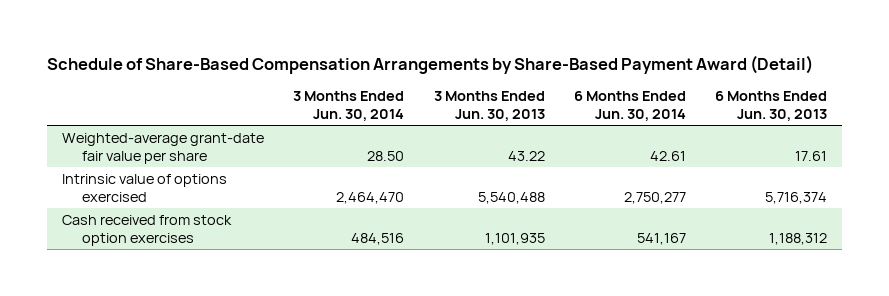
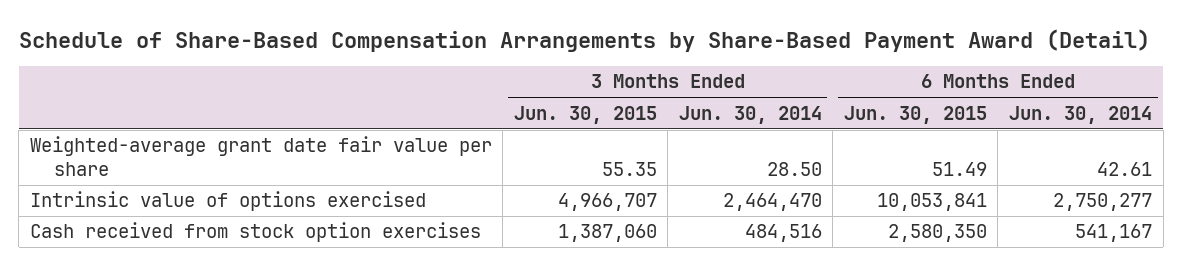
- | 3 Months Ended Jun. 30, 2014 | 3 Months Ended Jun. 30, 2013 | 6 Months Ended Jun. 30, 2014 | 6 Months Ended Jun. 30, 2013
+ | 3 Months Ended Jun. 30, 2015 | 3 Months Ended Jun. 30, 2014 | 6 Months Ended Jun. 30, 2015 | 6 Months Ended Jun. 30, 2014
- Weighted-average grant-date fair value per share | 28.50 | 43.22 | 42.61 | 17.61
+ Weighted-average grant date fair value per share | 55.35 | 28.50 | 51.49 | 42.61

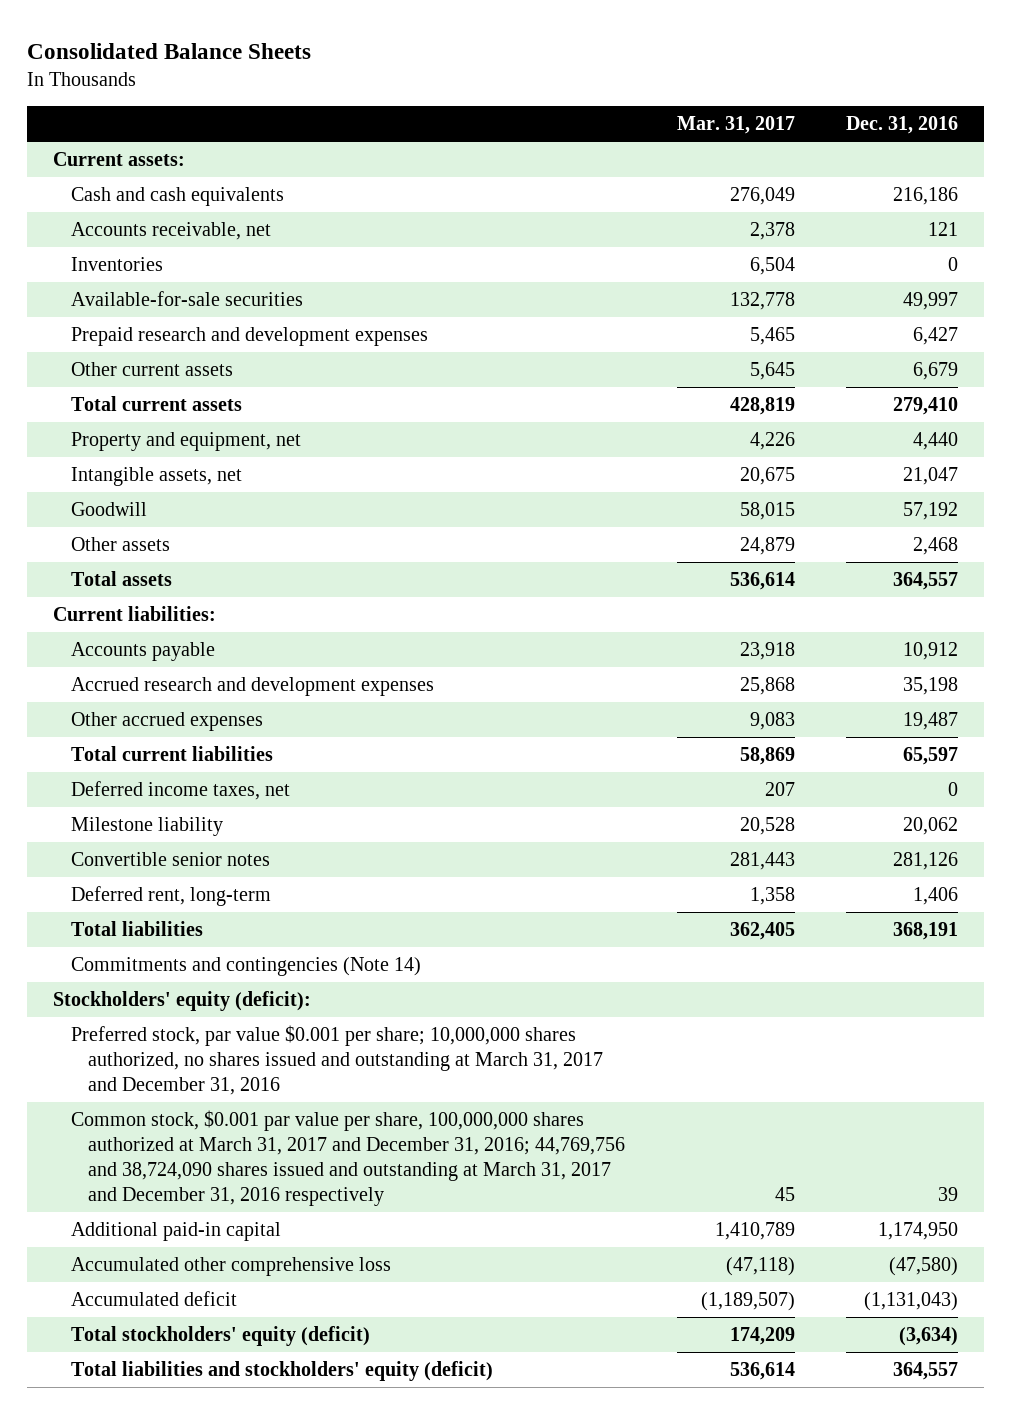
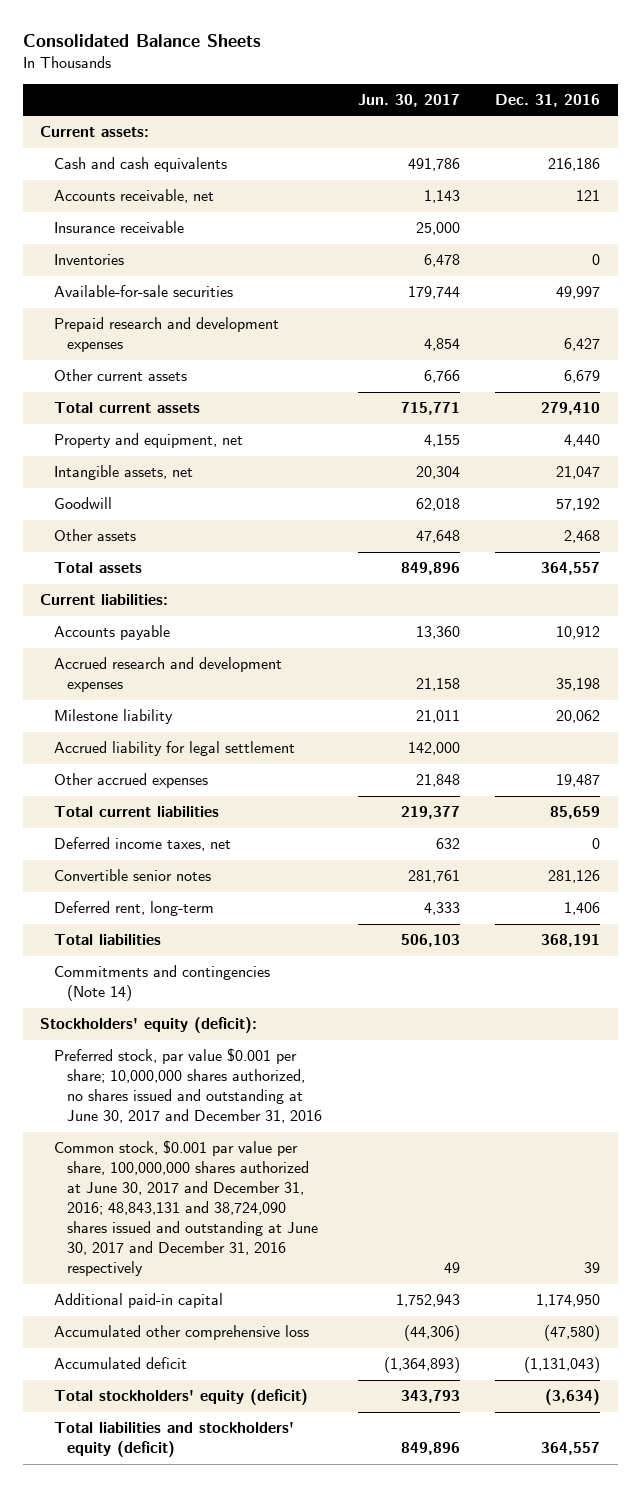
- | Mar. 31, 2017 | Dec. 31, 2016
+ | Jun. 30, 2017 | Dec. 31, 2016
+ Insurance receivable | 25,000 |
moved up: Milestone liability | 21,011 | 20,062
+ Accrued liability for legal settlement | 142,000 |
- Total current liabilities | 58,869 | 65,597
+ Total current liabilities | 219,377 | 85,659
- Preferred stock, par value $0.001 per share; 10,000,000 shares authorized, no shares issued and outstanding at March 31, 2017 and December 31, 2016
- Common stock, $0.001 par value per share, 100,000,000 shares authorized at March 31, 2017 and December 31, 2016; 44,769,756 and 38,724,090 shares issued and outstanding at March 31, 2017 and December 31, 2016 respectively | 45 | 39
+ Preferred stock, par value $0.001 per share; 10,000,000 shares authorized, no shares issued and outstanding at June 30, 2017 and December 31, 2016
+ Common stock, $0.001 par value per share, 100,000,000 shares authorized at June 30, 2017 and December 31, 2016; 48,843,131 and 38,724,090 shares issued and outstanding at June 30, 2017 and December 31, 2016 respectively | 49 | 39

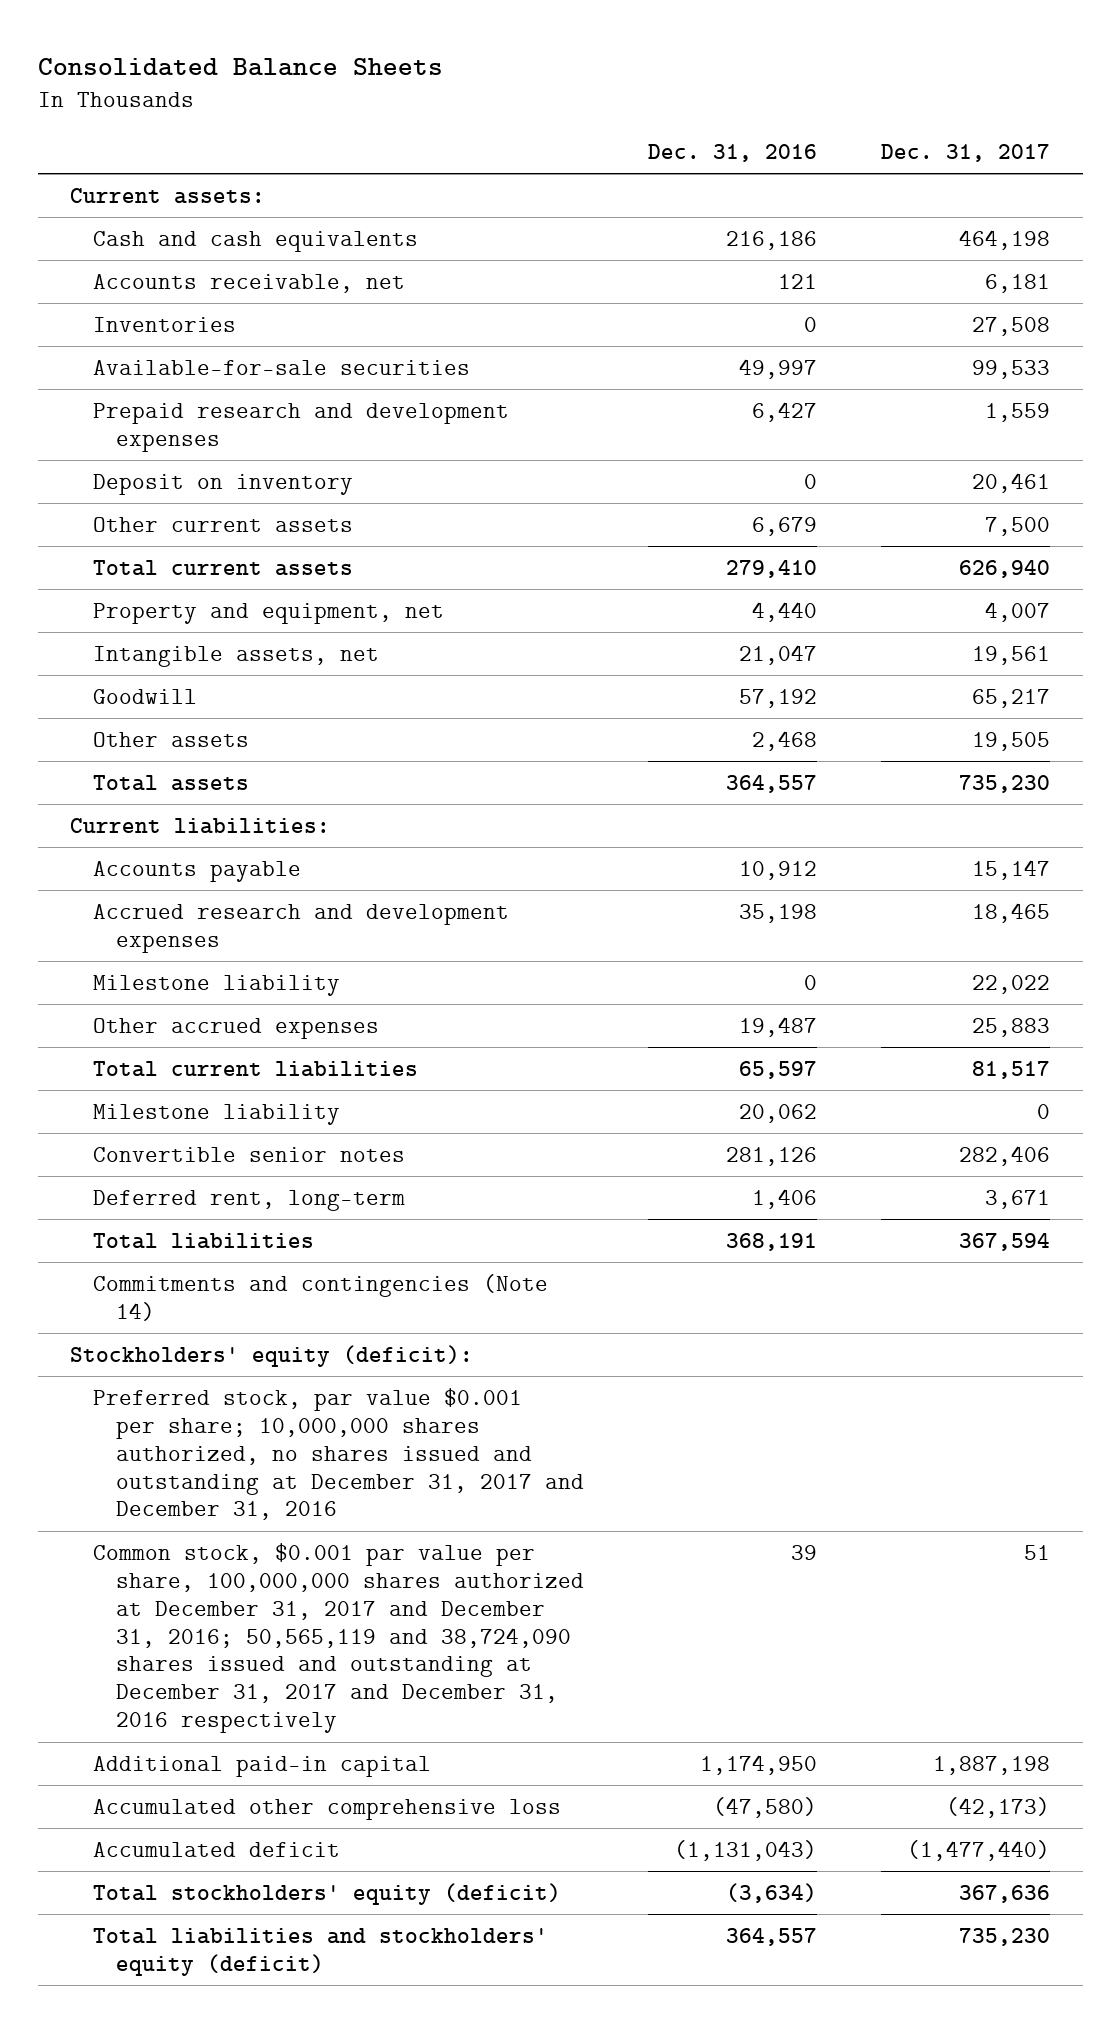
- | Jun. 30, 2017 | Dec. 31, 2016
+ | Dec. 31, 2016 | Dec. 31, 2017
- Insurance receivable | 25,000 |
+ Deposit on inventory | 0 | 20,461
- Accrued liability for legal settlement | 142,000 |
+ Milestone liability | 0 | 22,022
- Total current liabilities | 219,377 | 85,659
- Deferred income taxes, net | 632 | 0
+ Total current liabilities | 65,597 | 81,517
moved down: Milestone liability | 20,062 | 0
- Preferred stock, par value $0.001 per share; 10,000,000 shares authorized, no shares issued and outstanding at June 30, 2017 and December 31, 2016
- Common stock, $0.001 par value per share, 100,000,000 shares authorized at June 30, 2017 and December 31, 2016; 48,843,131 and 38,724,090 shares issued and outstanding at June 30, 2017 and December 31, 2016 respectively | 49 | 39
+ Preferred stock, par value $0.001 per share; 10,000,000 shares authorized, no shares issued and outstanding at December 31, 2017 and December 31, 2016
+ Common stock, $0.001 par value per share, 100,000,000 shares authorized at December 31, 2017 and December 31, 2016; 50,565,119 and 38,724,090 shares issued and outstanding at December 31, 2017 and December 31, 2016 respectively | 39 | 51

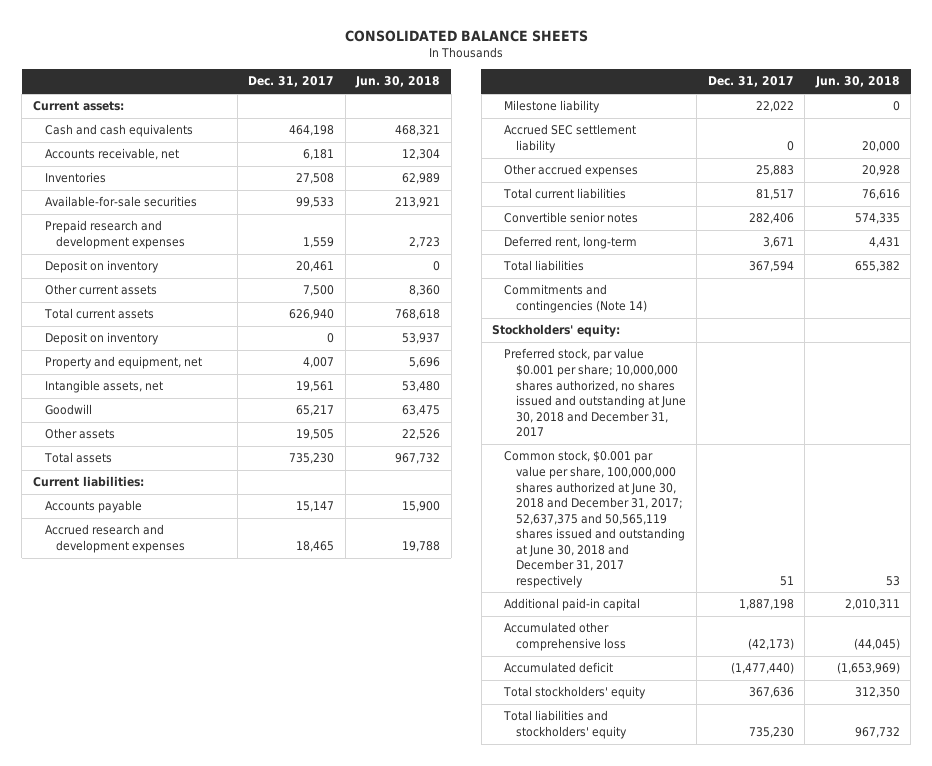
- Consolidated Balance Sheets
+ CONSOLIDATED BALANCE SHEETS
- | Dec. 31, 2016 | Dec. 31, 2017
+ | Dec. 31, 2017 | Jun. 30, 2018
+ Deposit on inventory | 0 | 53,937
+ Accrued SEC settlement liability | 0 | 20,000
- Milestone liability | 20,062 | 0
- Stockholders' equity (deficit):
- Preferred stock, par value $0.001 per share; 10,000,000 shares authorized, no shares issued and outstanding at December 31, 2017 and December 31, 2016
- Common stock, $0.001 par value per share, 100,000,000 shares authorized at December 31, 2017 and December 31, 2016; 50,565,119 and 38,724,090 shares issued and outstanding at December 31, 2017 and December 31, 2016 respectively | 39 | 51
+ Stockholders' equity:
+ Preferred stock, par value $0.001 per share; 10,000,000 shares authorized, no shares issued and outstanding at June 30, 2018 and December 31, 2017
+ Common stock, $0.001 par value per share, 100,000,000 shares authorized at June 30, 2018 and December 31, 2017; 52,637,375 and 50,565,119 shares issued and outstanding at June 30, 2018 and December 31, 2017 respectively | 51 | 53
- Total stockholders' equity (deficit) | (3,634) | 367,636
- Total liabilities and stockholders' equity (deficit) | 364,557 | 735,230
+ Total stockholders' equity | 367,636 | 312,350
+ Total liabilities and stockholders' equity | 735,230 | 967,732

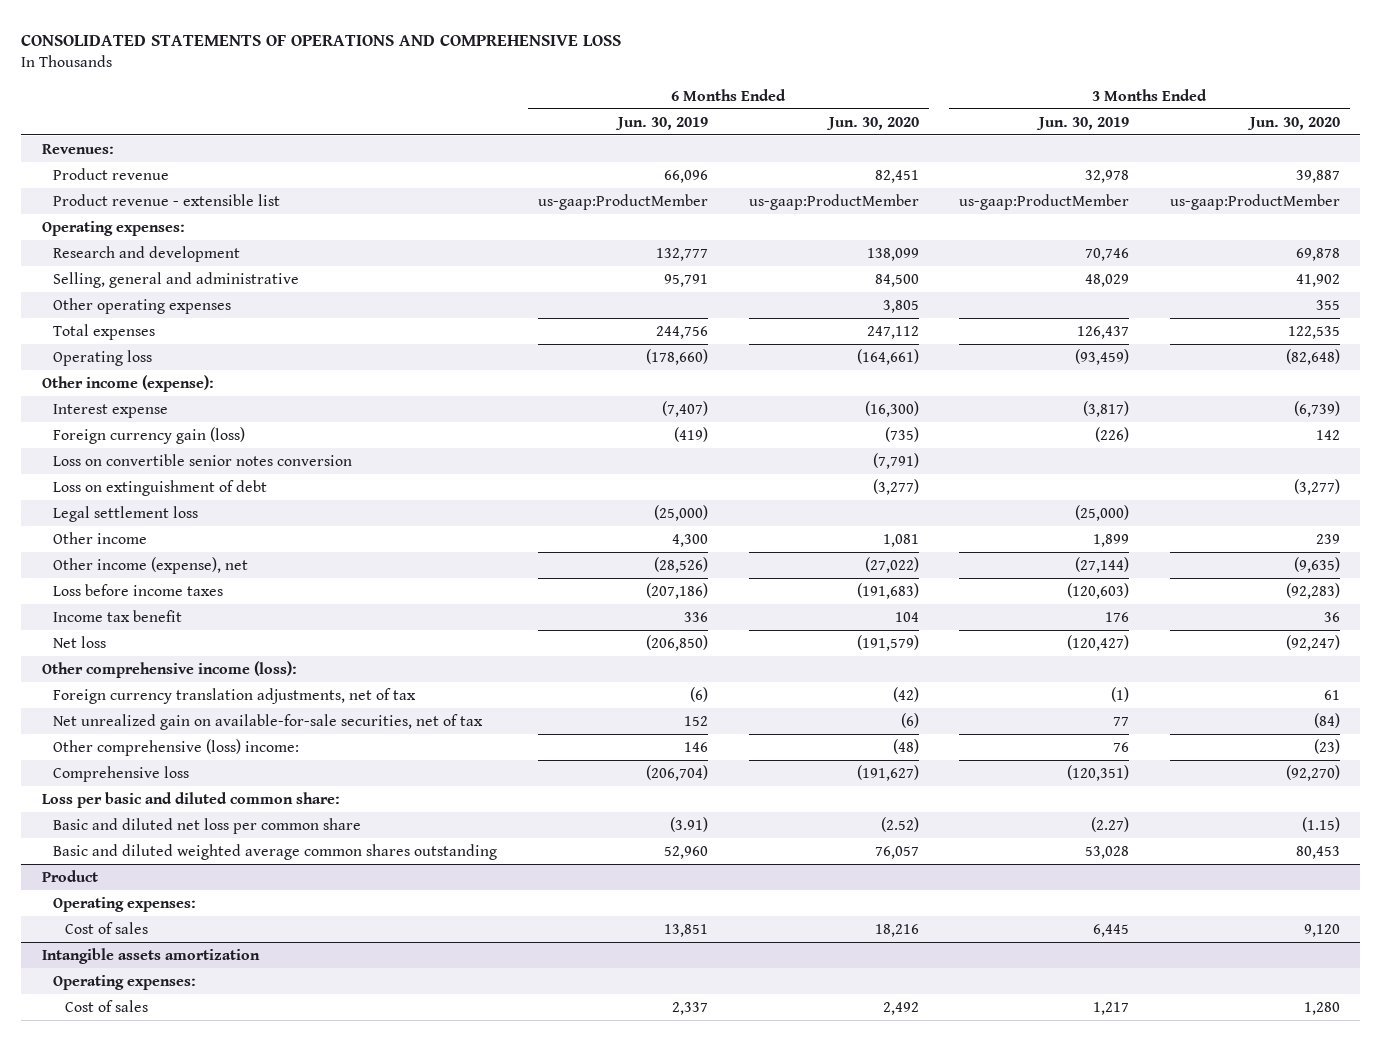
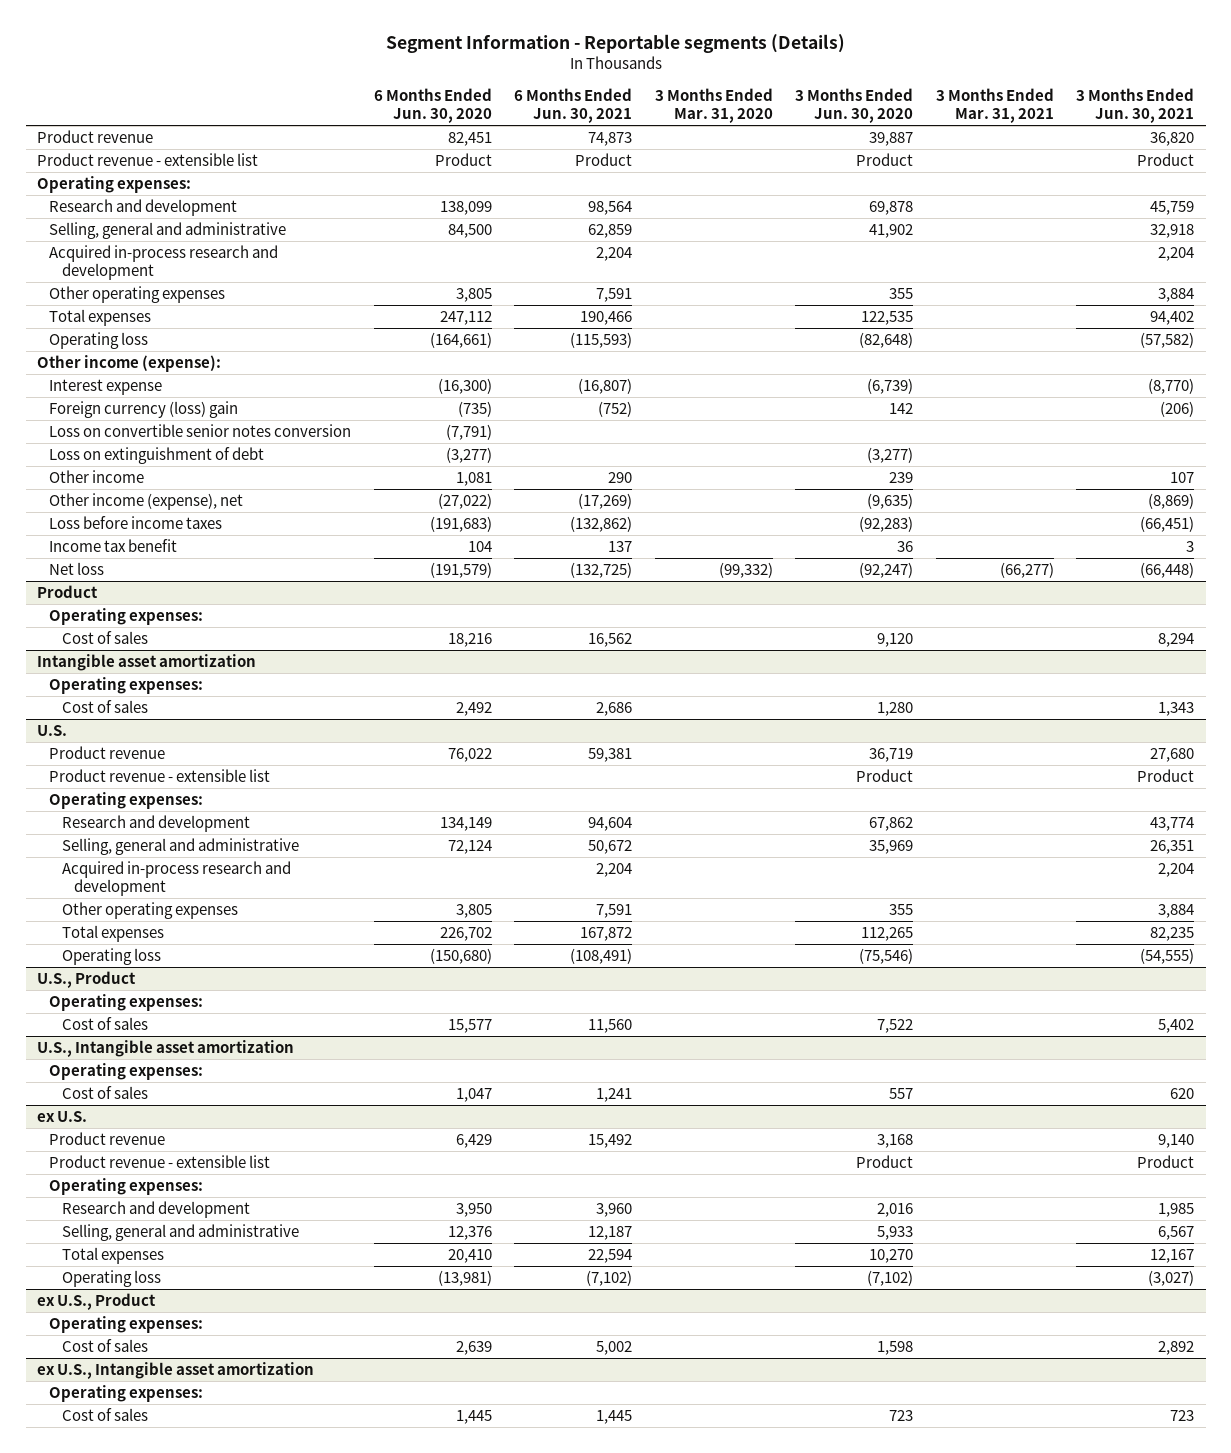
- CONSOLIDATED STATEMENTS OF OPERATIONS AND COMPREHENSIVE LOSS
+ Segment Information - Reportable segments (Details)
- | 6 Months Ended Jun. 30, 2019 | 6 Months Ended Jun. 30, 2020 | 3 Months Ended Jun. 30, 2019 | 3 Months Ended Jun. 30, 2020
+ | 6 Months Ended Jun. 30, 2020 | 6 Months Ended Jun. 30, 2021 | 3 Months Ended Mar. 31, 2020 | 3 Months Ended Jun. 30, 2020 | 3 Months Ended Mar. 31, 2021 | 3 Months Ended Jun. 30, 2021
- Revenues:
- Product revenue - extensible list | us-gaap:ProductMember | us-gaap:ProductMember | us-gaap:ProductMember | us-gaap:ProductMember
+ Product revenue - extensible list | Product | Product | | Product | | Product
+ Acquired in-process research and development | | 2,204 | | | | 2,204
- Foreign currency gain (loss) | (419) | (735) | (226) | 142
+ Foreign currency (loss) gain | (735) | (752) | | 142 | | (206)
- Legal settlement loss | (25,000) | | (25,000) |
- Other comprehensive income (loss):
- Foreign currency translation adjustments, net of tax | (6) | (42) | (1) | 61
- Net unrealized gain on available-for-sale securities, net of tax | 152 | (6) | 77 | (84)
- Other comprehensive (loss) income: | 146 | (48) | 76 | (23)
- Comprehensive loss | (206,704) | (191,627) | (120,351) | (92,270)
- Loss per basic and diluted common share:
- Basic and diluted net loss per common share | (3.91) | (2.52) | (2.27) | (1.15)
- Basic and diluted weighted average common shares outstanding | 52,960 | 76,057 | 53,028 | 80,453
- Intangible assets amortization
+ Intangible asset amortization
+ U.S.
+ Product revenue | 76,022 | 59,381 | | 36,719 | | 27,680
+ Product revenue - extensible list | | | | Product | | Product
+ Operating expenses:
+ Research and development | 134,149 | 94,604 | | 67,862 | | 43,774
+ Selling, general and administrative | 72,124 | 50,672 | | 35,969 | | 26,351
+ Acquired in-process research and development | | 2,204 | | | | 2,204
+ Other operating expenses | 3,805 | 7,591 | | 355 | | 3,884
+ Total expenses | 226,702 | 167,872 | | 112,265 | | 82,235
+ Operating loss | (150,680) | (108,491) | | (75,546) | | (54,555)
+ U.S., Product
+ Operating expenses:
+ Cost of sales | 15,577 | 11,560 | | 7,522 | | 5,402
+ U.S., Intangible asset amortization
+ Operating expenses:
+ Cost of sales | 1,047 | 1,241 | | 557 | | 620
+ ex U.S.
+ Product revenue | 6,429 | 15,492 | | 3,168 | | 9,140
+ Product revenue - extensible list | | | | Product | | Product
+ Operating expenses:
+ Research and development | 3,950 | 3,960 | | 2,016 | | 1,985
+ Selling, general and administrative | 12,376 | 12,187 | | 5,933 | | 6,567
+ Total expenses | 20,410 | 22,594 | | 10,270 | | 12,167
+ Operating loss | (13,981) | (7,102) | | (7,102) | | (3,027)
+ ex U.S., Product
+ Operating expenses:
+ Cost of sales | 2,639 | 5,002 | | 1,598 | | 2,892
+ ex U.S., Intangible asset amortization
+ Operating expenses:
+ Cost of sales | 1,445 | 1,445 | | 723 | | 723

